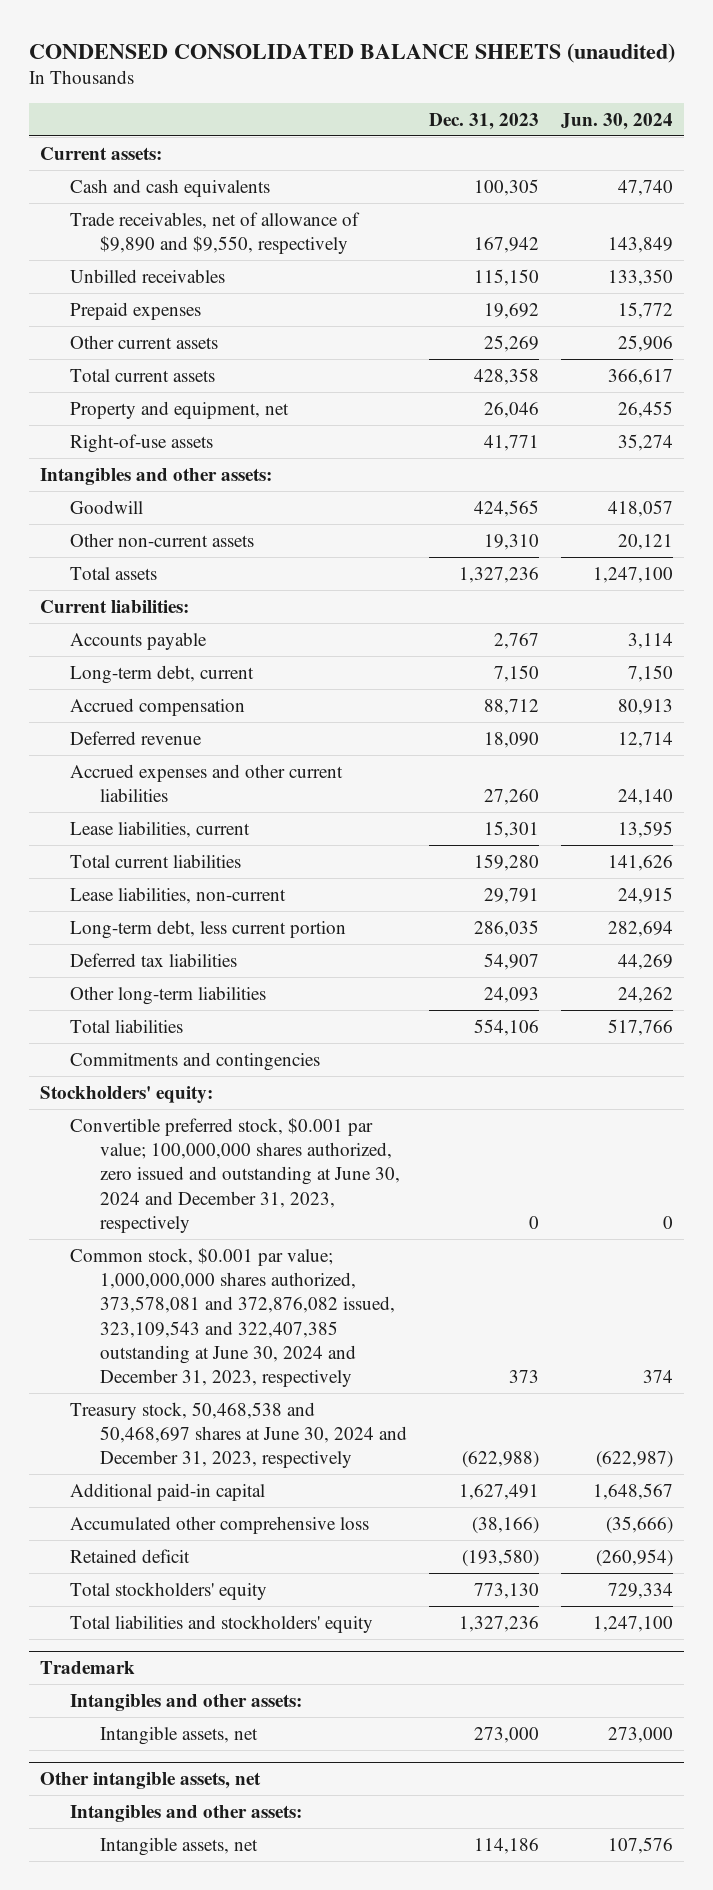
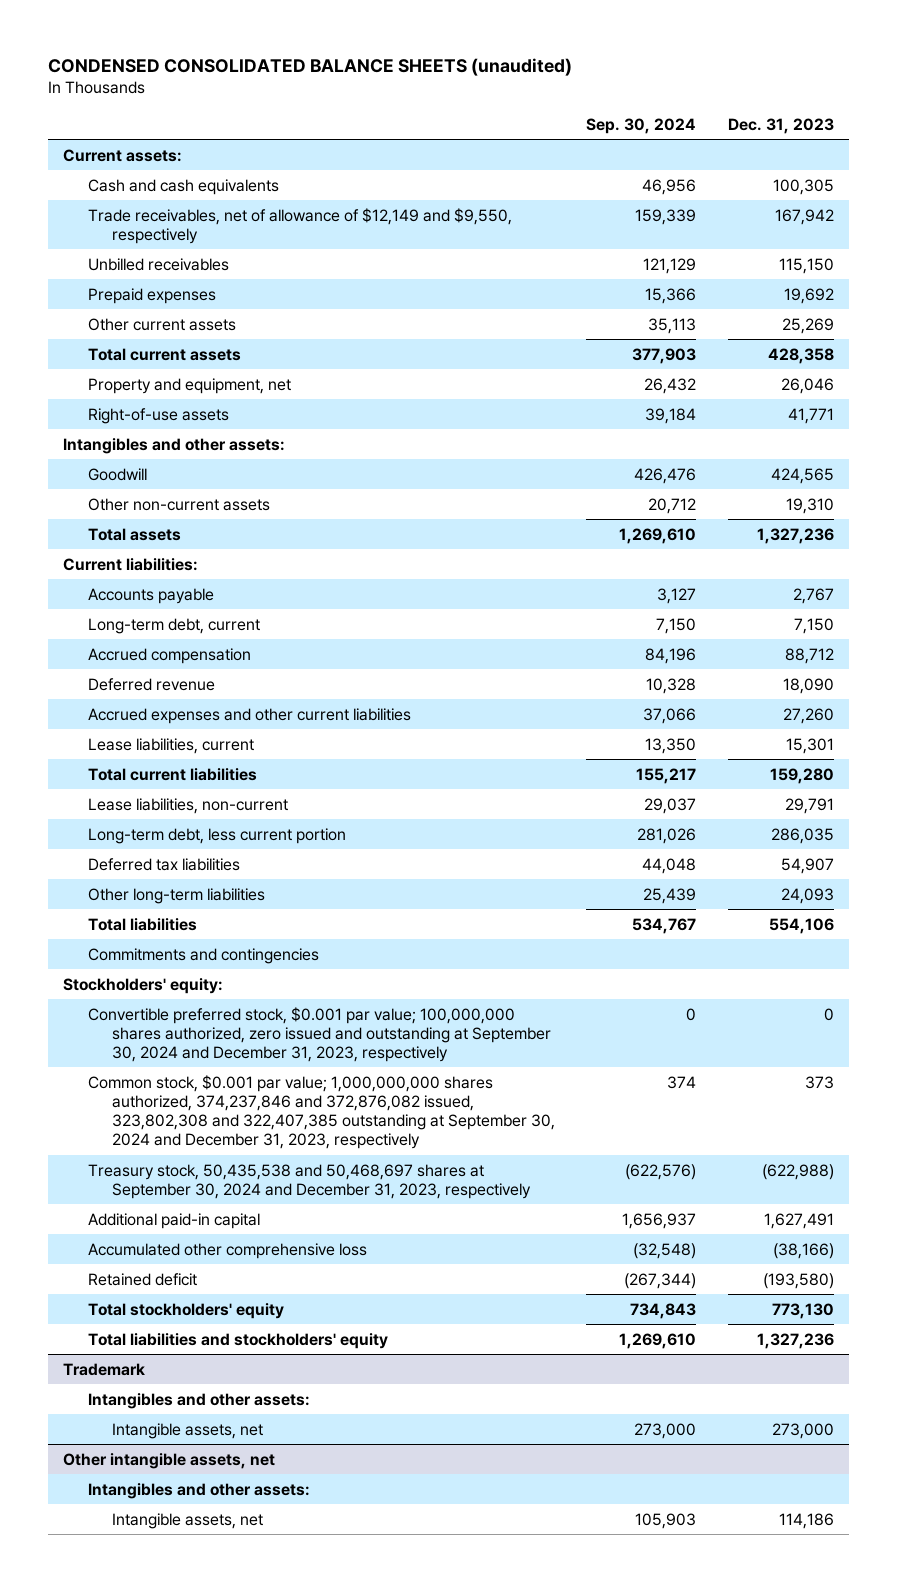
- | Dec. 31, 2023 | Jun. 30, 2024
+ | Sep. 30, 2024 | Dec. 31, 2023
- Trade receivables, net of allowance of $9,890 and $9,550, respectively | 167,942 | 143,849
+ Trade receivables, net of allowance of $12,149 and $9,550, respectively | 159,339 | 167,942
- Convertible preferred stock, $0.001 par value; 100,000,000 shares authorized, zero issued and outstanding at June 30, 2024 and December 31, 2023, respectively | 0 | 0
- Common stock, $0.001 par value; 1,000,000,000 shares authorized, 373,578,081 and 372,876,082 issued, 323,109,543 and 322,407,385 outstanding at June 30, 2024 and December 31, 2023, respectively | 373 | 374
- Treasury stock, 50,468,538 and 50,468,697 shares at June 30, 2024 and December 31, 2023, respectively | (622,988) | (622,987)
+ Convertible preferred stock, $0.001 par value; 100,000,000 shares authorized, zero issued and outstanding at September 30, 2024 and December 31, 2023, respectively | 0 | 0
+ Common stock, $0.001 par value; 1,000,000,000 shares authorized, 374,237,846 and 372,876,082 issued, 323,802,308 and 322,407,385 outstanding at September 30, 2024 and December 31, 2023, respectively | 374 | 373
+ Treasury stock, 50,435,538 and 50,468,697 shares at September 30, 2024 and December 31, 2023, respectively | (622,576) | (622,988)

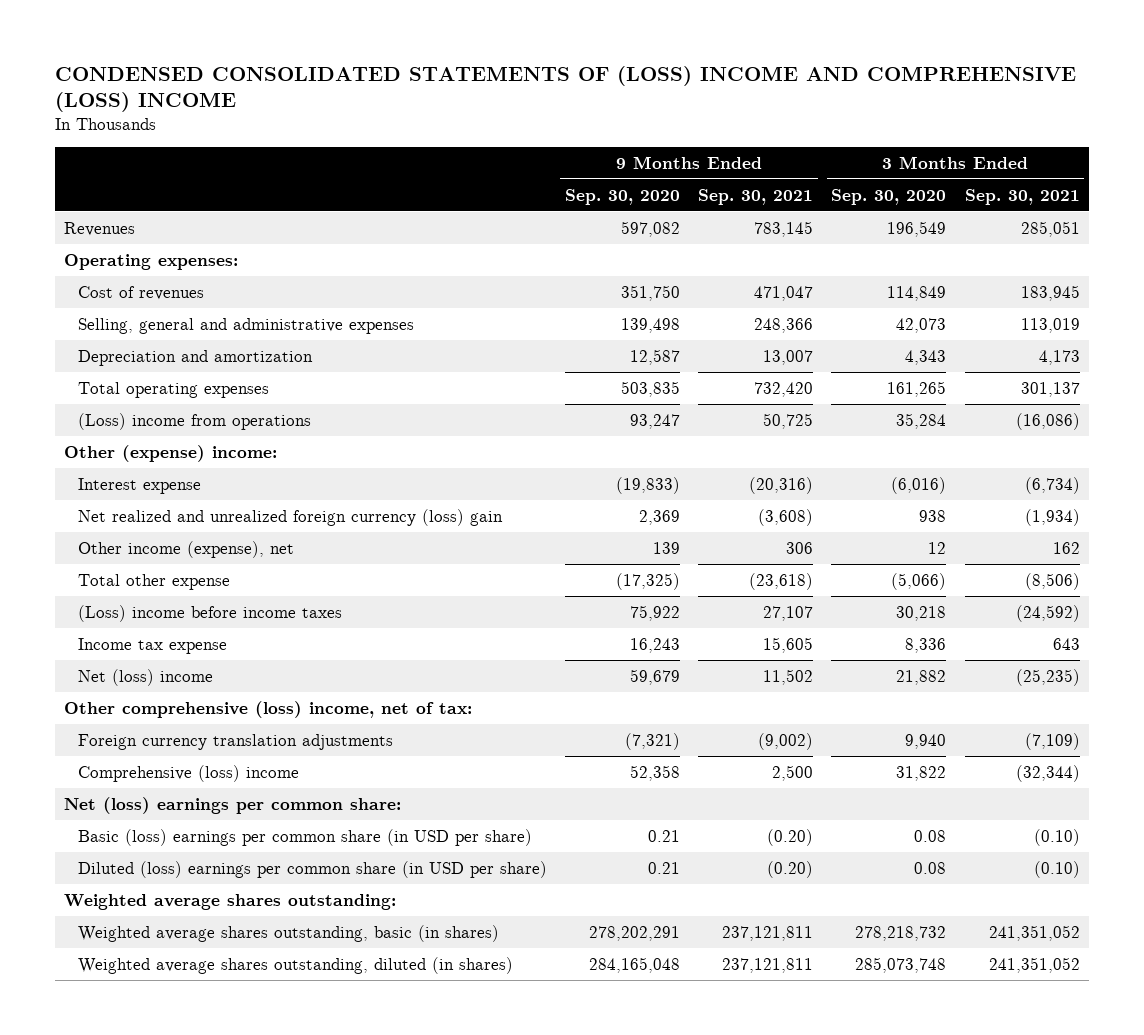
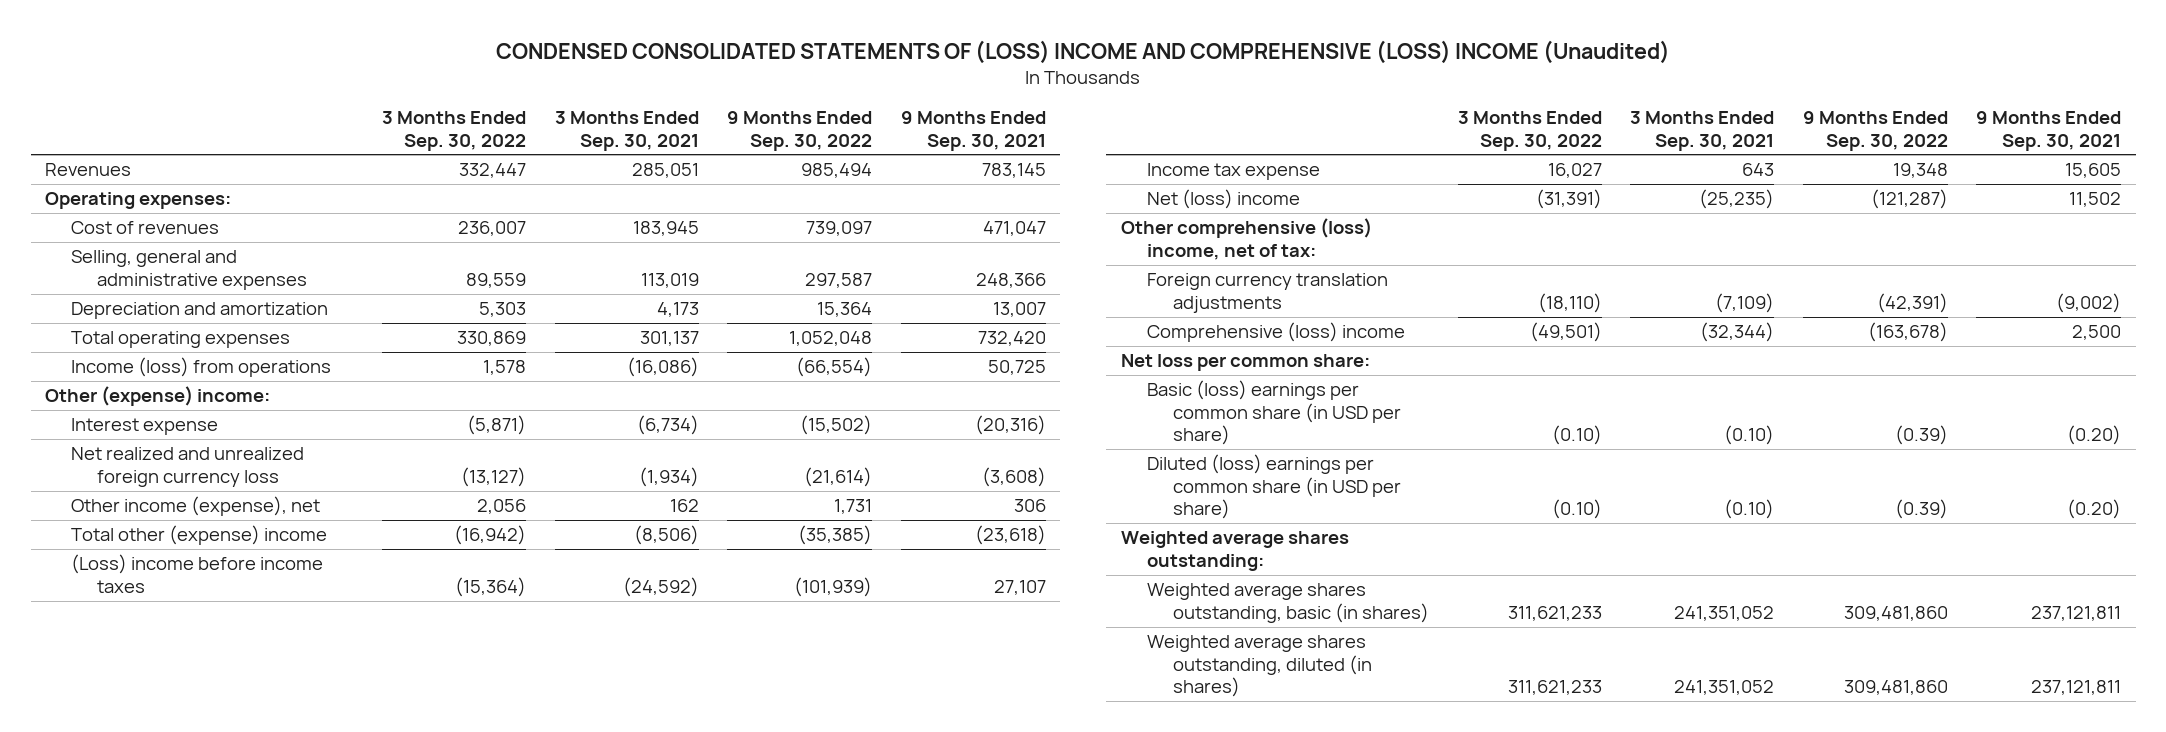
- CONDENSED CONSOLIDATED STATEMENTS OF (LOSS) INCOME AND COMPREHENSIVE (LOSS) INCOME
+ CONDENSED CONSOLIDATED STATEMENTS OF (LOSS) INCOME AND COMPREHENSIVE (LOSS) INCOME (Unaudited)
- | 9 Months Ended Sep. 30, 2020 | 9 Months Ended Sep. 30, 2021 | 3 Months Ended Sep. 30, 2020 | 3 Months Ended Sep. 30, 2021
+ | 3 Months Ended Sep. 30, 2022 | 3 Months Ended Sep. 30, 2021 | 9 Months Ended Sep. 30, 2022 | 9 Months Ended Sep. 30, 2021
- (Loss) income from operations | 93,247 | 50,725 | 35,284 | (16,086)
+ Income (loss) from operations | 1,578 | (16,086) | (66,554) | 50,725
- Net realized and unrealized foreign currency (loss) gain | 2,369 | (3,608) | 938 | (1,934)
+ Net realized and unrealized foreign currency loss | (13,127) | (1,934) | (21,614) | (3,608)
- Total other expense | (17,325) | (23,618) | (5,066) | (8,506)
+ Total other (expense) income | (16,942) | (8,506) | (35,385) | (23,618)
- Net (loss) earnings per common share:
+ Net loss per common share:

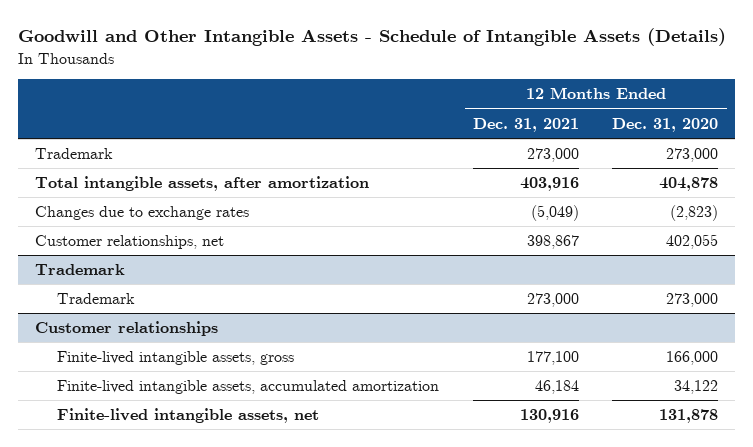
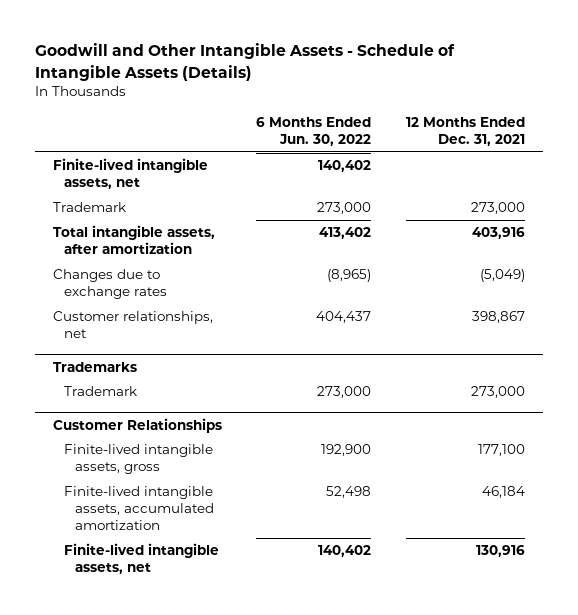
- | 12 Months Ended Dec. 31, 2021 | 12 Months Ended Dec. 31, 2020
+ | 6 Months Ended Jun. 30, 2022 | 12 Months Ended Dec. 31, 2021
+ Finite-lived intangible assets, net | 140,402 |
- Trademark
+ Trademarks
- Customer relationships
+ Customer Relationships

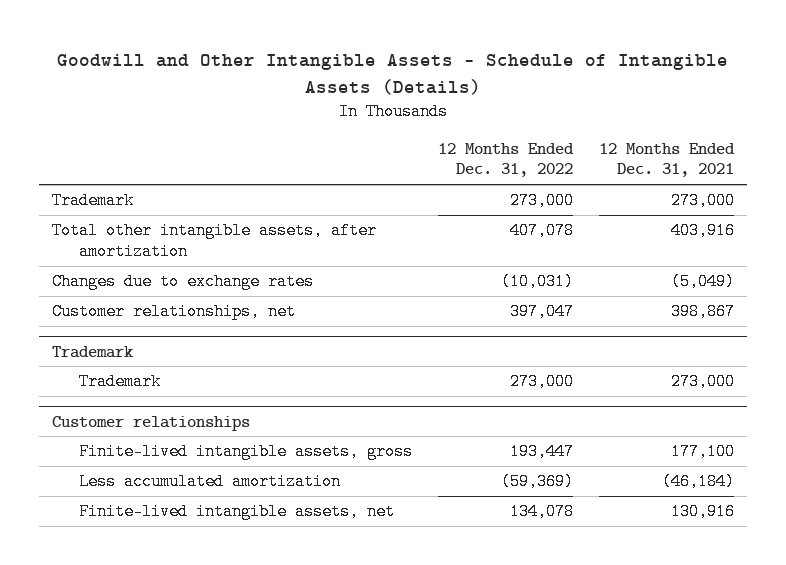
- | 6 Months Ended Jun. 30, 2022 | 12 Months Ended Dec. 31, 2021
+ | 12 Months Ended Dec. 31, 2022 | 12 Months Ended Dec. 31, 2021
- Finite-lived intangible assets, net | 140,402 |
- Total intangible assets, after amortization | 413,402 | 403,916
+ Total other intangible assets, after amortization | 407,078 | 403,916
- Trademarks
+ Trademark
- Customer Relationships
+ Customer relationships
- Finite-lived intangible assets, accumulated amortization | 52,498 | 46,184
+ Less accumulated amortization | (59,369) | (46,184)

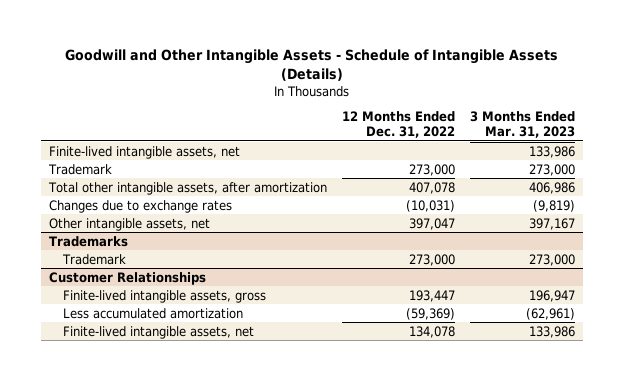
- | 12 Months Ended Dec. 31, 2022 | 12 Months Ended Dec. 31, 2021
+ | 12 Months Ended Dec. 31, 2022 | 3 Months Ended Mar. 31, 2023
+ Finite-lived intangible assets, net | | 133,986
- Customer relationships, net | 397,047 | 398,867
- Trademark
+ Other intangible assets, net | 397,047 | 397,167
+ Trademarks
- Customer relationships
+ Customer Relationships

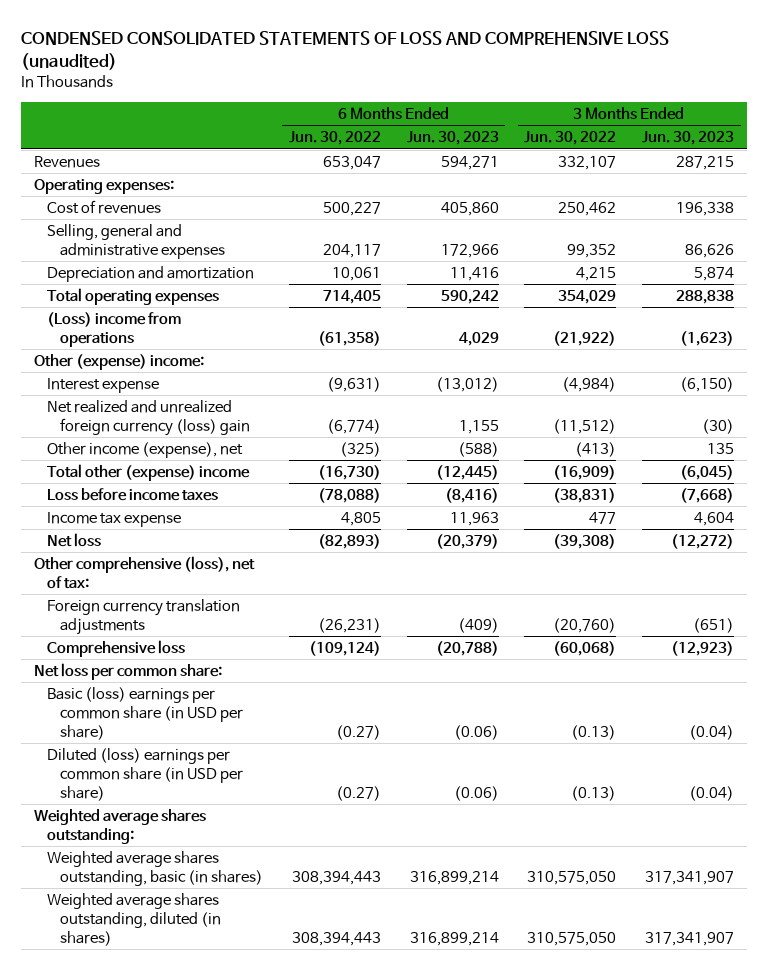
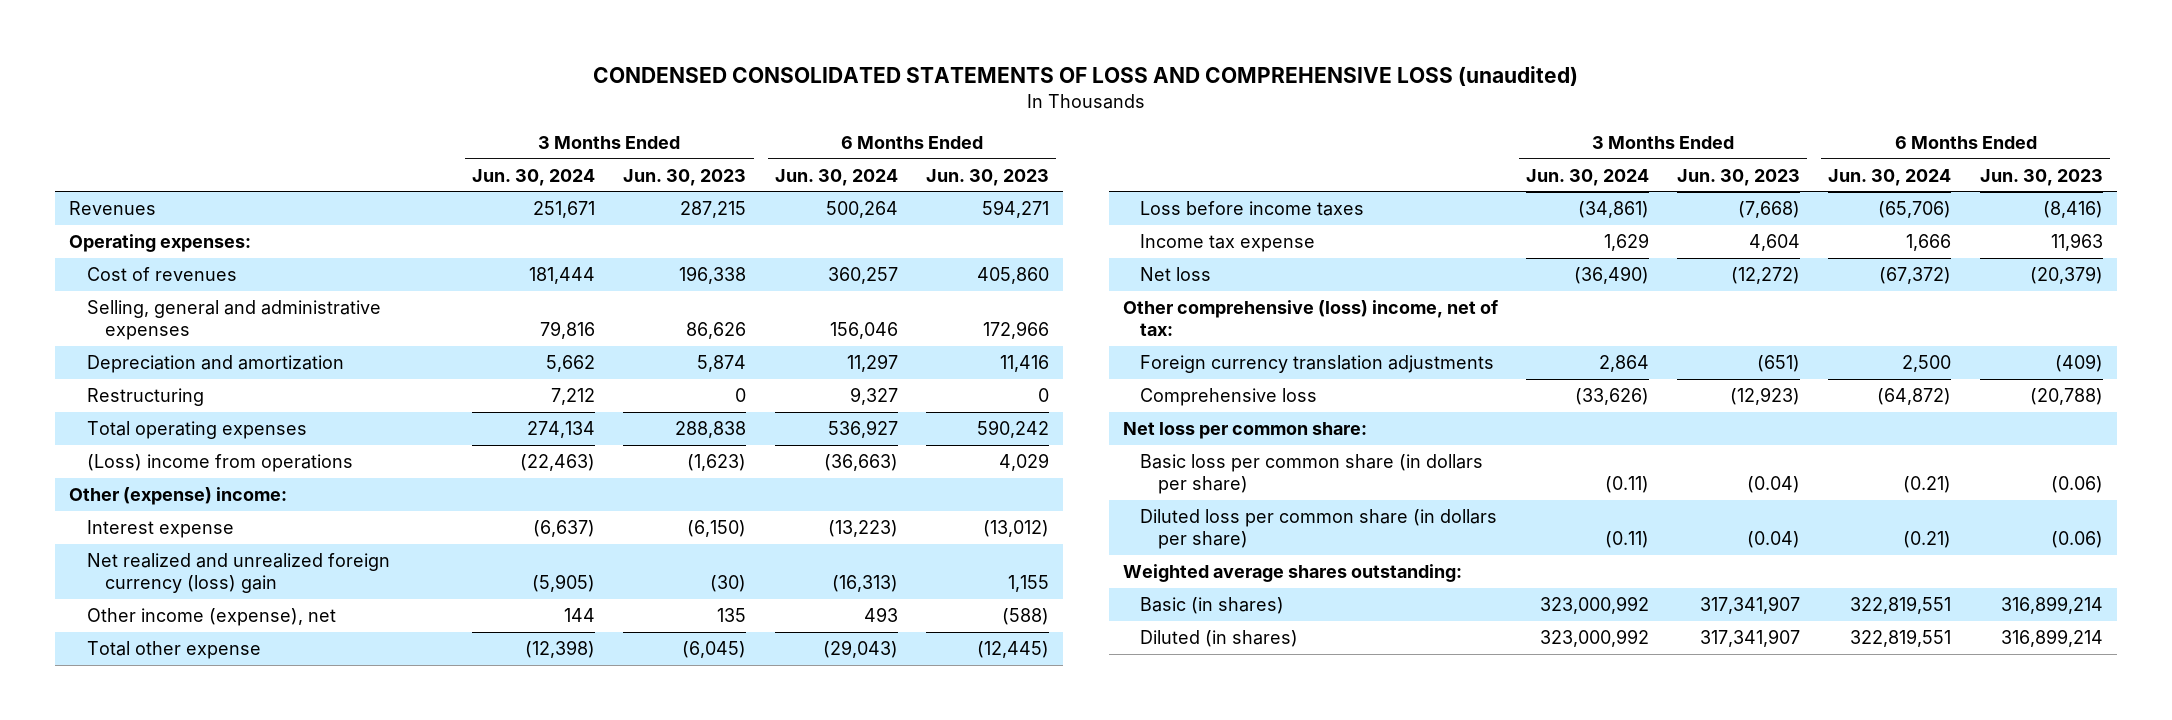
- | 6 Months Ended Jun. 30, 2022 | 6 Months Ended Jun. 30, 2023 | 3 Months Ended Jun. 30, 2022 | 3 Months Ended Jun. 30, 2023
+ | 3 Months Ended Jun. 30, 2024 | 3 Months Ended Jun. 30, 2023 | 6 Months Ended Jun. 30, 2024 | 6 Months Ended Jun. 30, 2023
+ Restructuring | 7,212 | 0 | 9,327 | 0
- Total other (expense) income | (16,730) | (12,445) | (16,909) | (6,045)
+ Total other expense | (12,398) | (6,045) | (29,043) | (12,445)
- Other comprehensive (loss), net of tax:
+ Other comprehensive (loss) income, net of tax:
- Basic (loss) earnings per common share (in USD per share) | (0.27) | (0.06) | (0.13) | (0.04)
- Diluted (loss) earnings per common share (in USD per share) | (0.27) | (0.06) | (0.13) | (0.04)
+ Basic loss per common share (in dollars per share) | (0.11) | (0.04) | (0.21) | (0.06)
+ Diluted loss per common share (in dollars per share) | (0.11) | (0.04) | (0.21) | (0.06)
- Weighted average shares outstanding, basic (in shares) | 308,394,443 | 316,899,214 | 310,575,050 | 317,341,907
- Weighted average shares outstanding, diluted (in shares) | 308,394,443 | 316,899,214 | 310,575,050 | 317,341,907
+ Basic (in shares) | 323,000,992 | 317,341,907 | 322,819,551 | 316,899,214
+ Diluted (in shares) | 323,000,992 | 317,341,907 | 322,819,551 | 316,899,214

